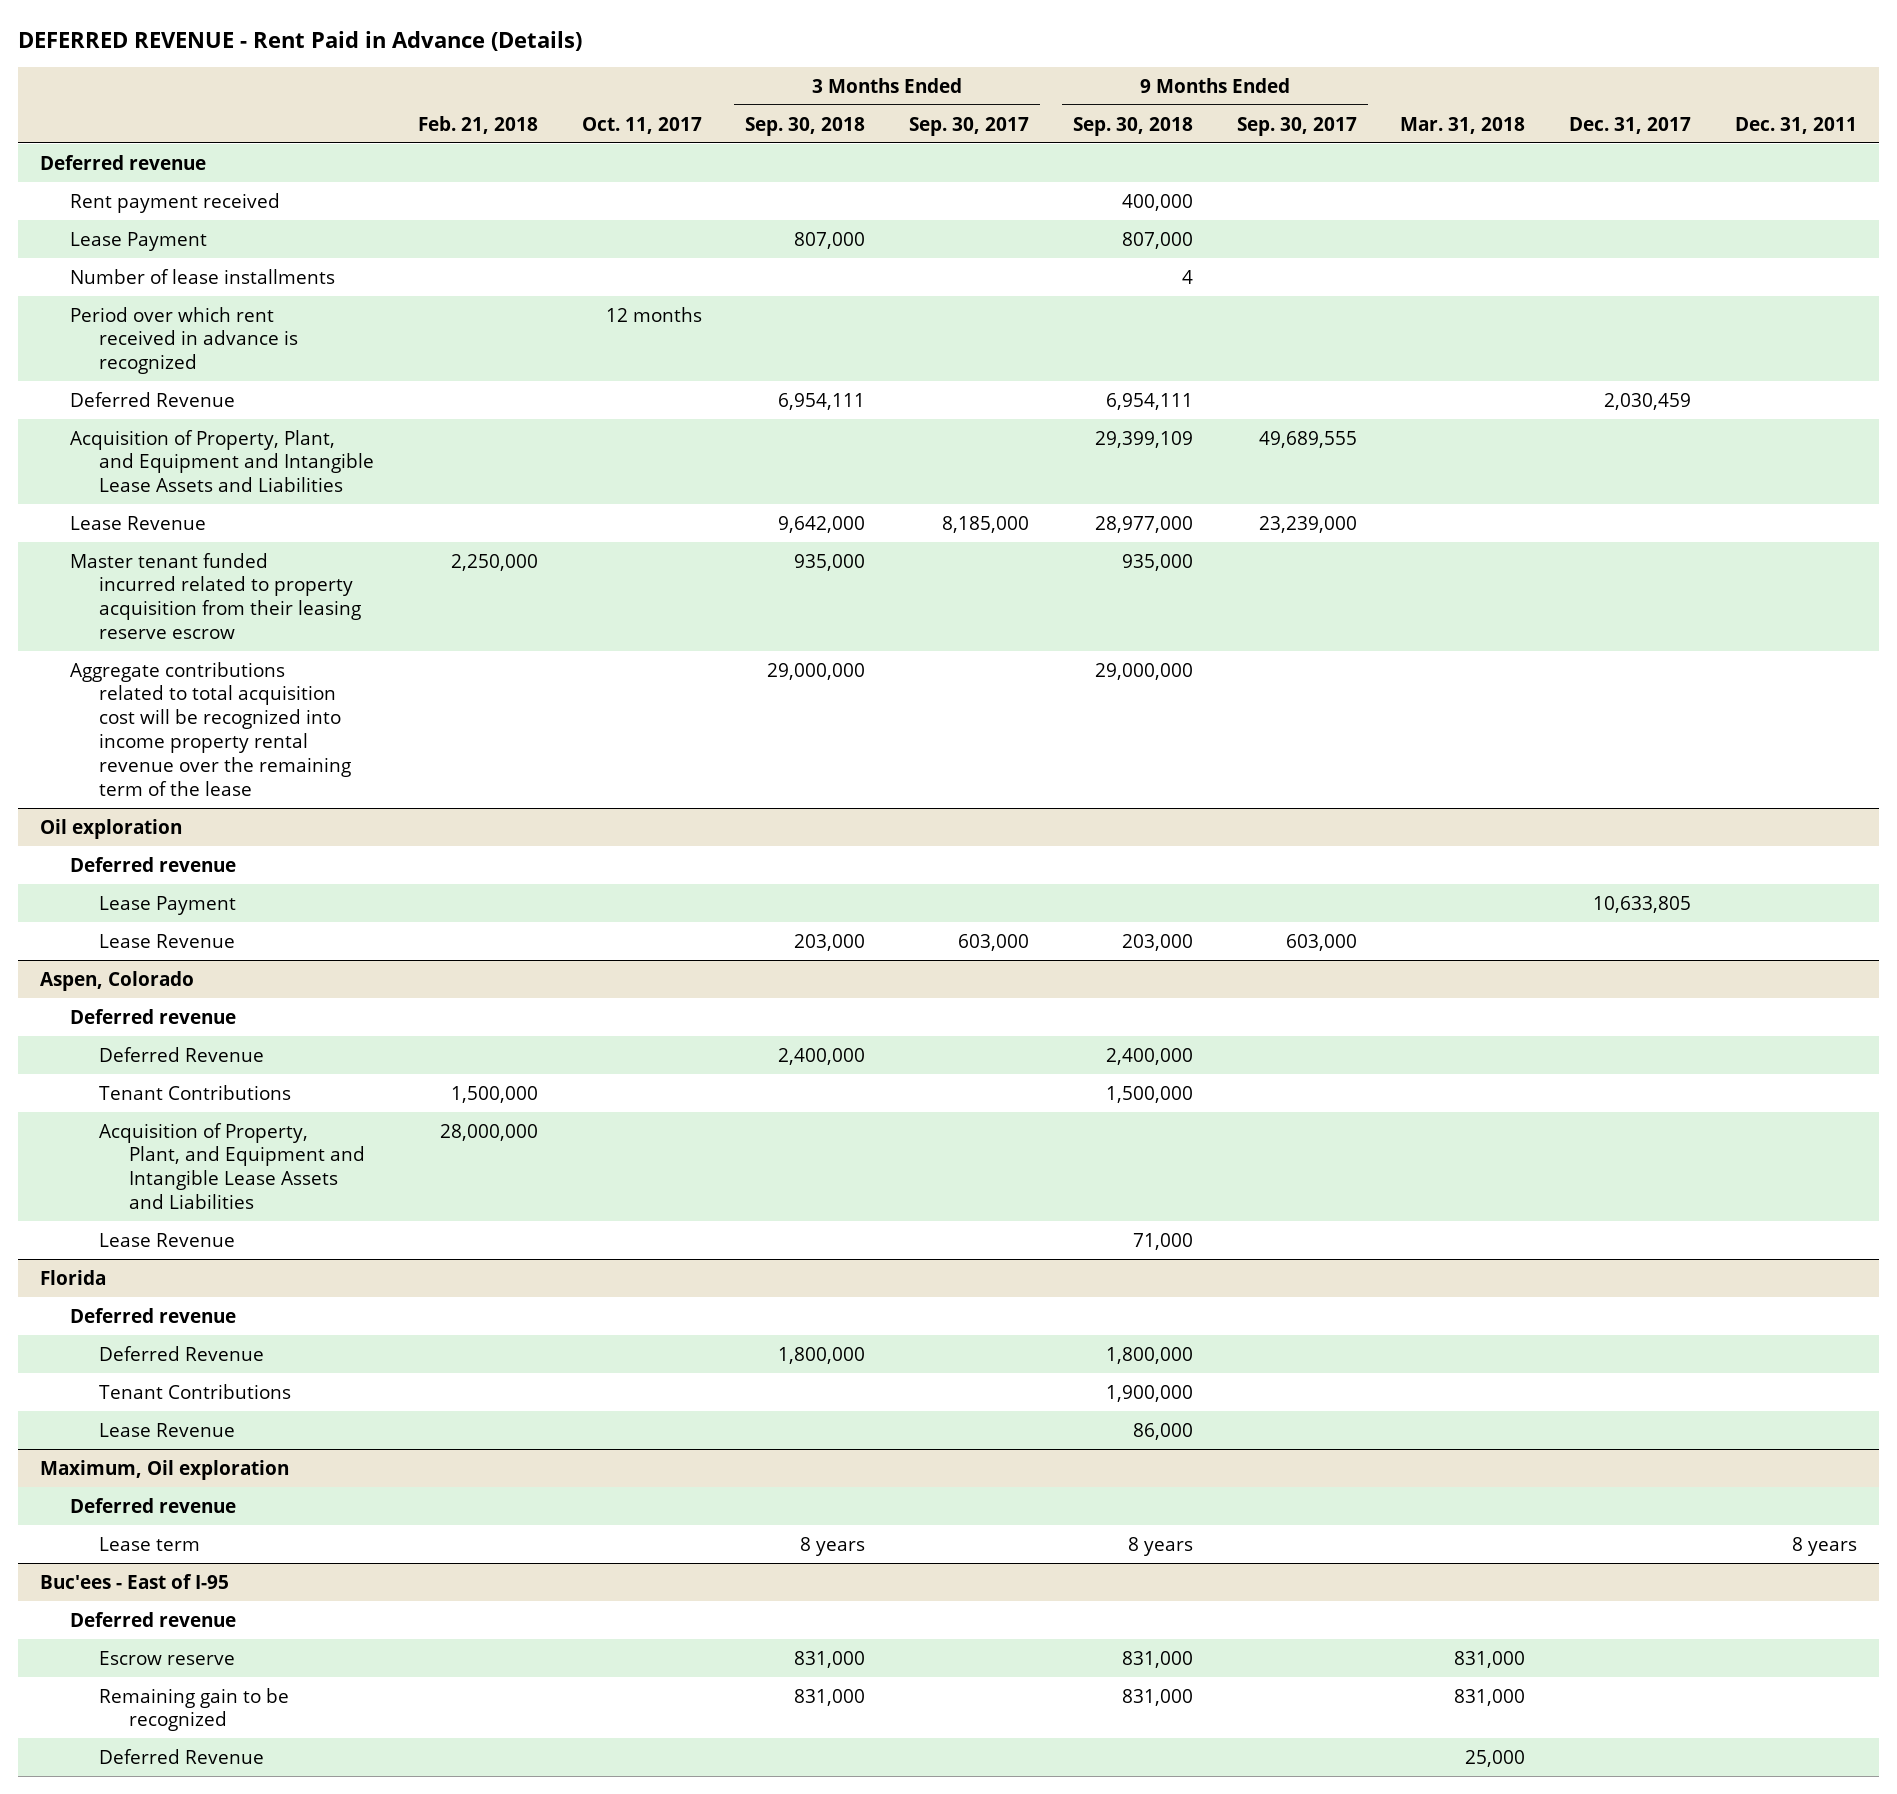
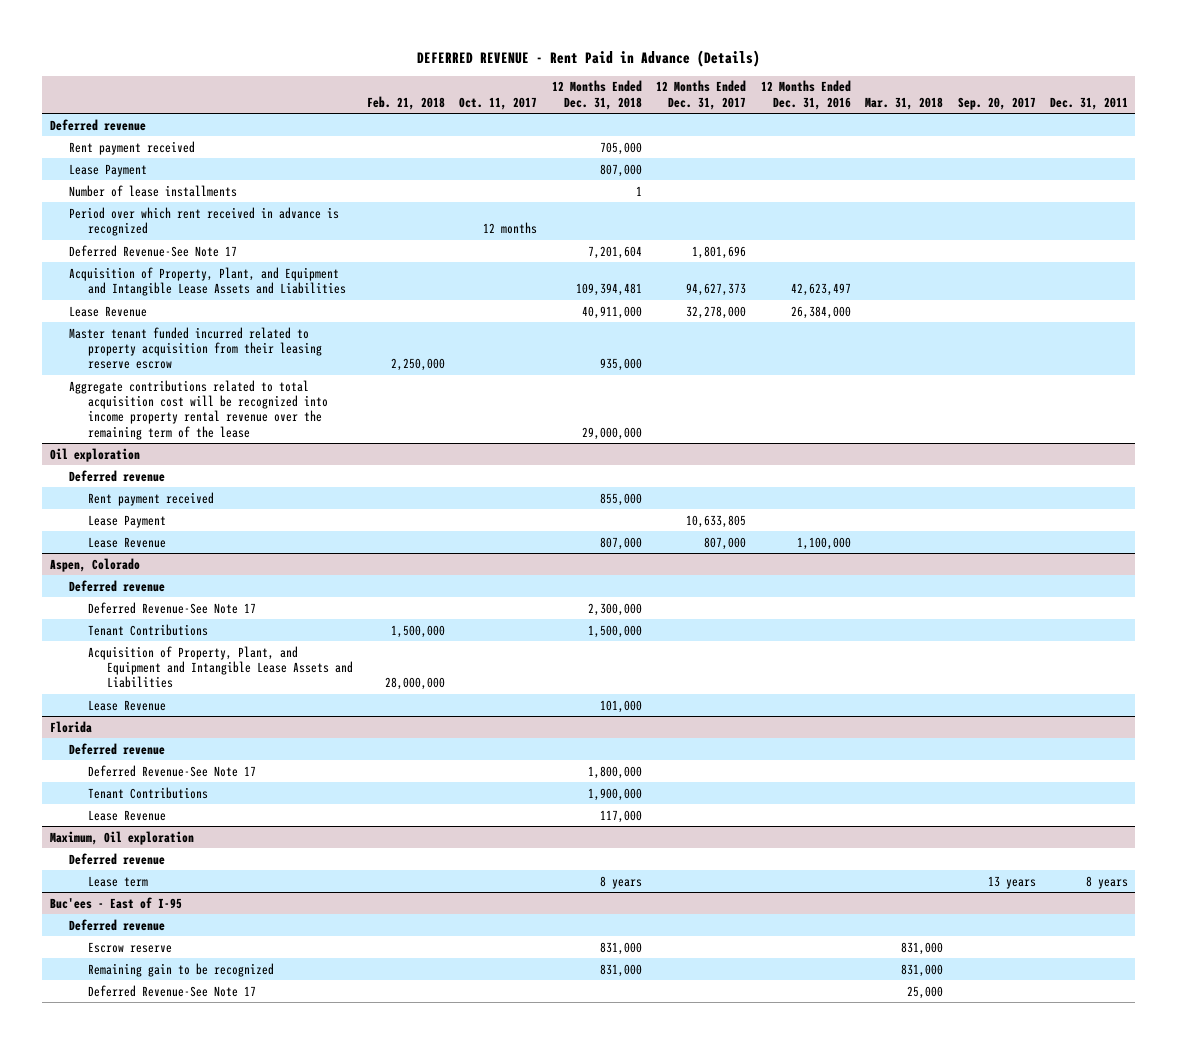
- | Feb. 21, 2018 | Oct. 11, 2017 | 3 Months Ended Sep. 30, 2018 | 3 Months Ended Sep. 30, 2017 | 9 Months Ended Sep. 30, 2018 | 9 Months Ended Sep. 30, 2017 | Mar. 31, 2018 | Dec. 31, 2017 | Dec. 31, 2011
+ | Feb. 21, 2018 | Oct. 11, 2017 | 12 Months Ended Dec. 31, 2018 | 12 Months Ended Dec. 31, 2017 | 12 Months Ended Dec. 31, 2016 | Mar. 31, 2018 | Sep. 20, 2017 | Dec. 31, 2011
- Deferred Revenue | | | 6,954,111 | | 6,954,111 | | | 2,030,459 |
+ Deferred Revenue-See Note 17 | | | 7,201,604 | 1,801,696 | | | |
@ Oil exploration
+ Rent payment received | | | 855,000 | | | | |
@ Aspen, Colorado
- Deferred Revenue | | | 2,400,000 | | 2,400,000 | | | |
+ Deferred Revenue-See Note 17 | | | 2,300,000 | | | | |
@ Florida
- Deferred Revenue | | | 1,800,000 | | 1,800,000 | | | |
+ Deferred Revenue-See Note 17 | | | 1,800,000 | | | | |
@ Buc'ees - East of I-95
- Deferred Revenue | | | | | | | 25,000 | |
+ Deferred Revenue-See Note 17 | | | | | | 25,000 | |

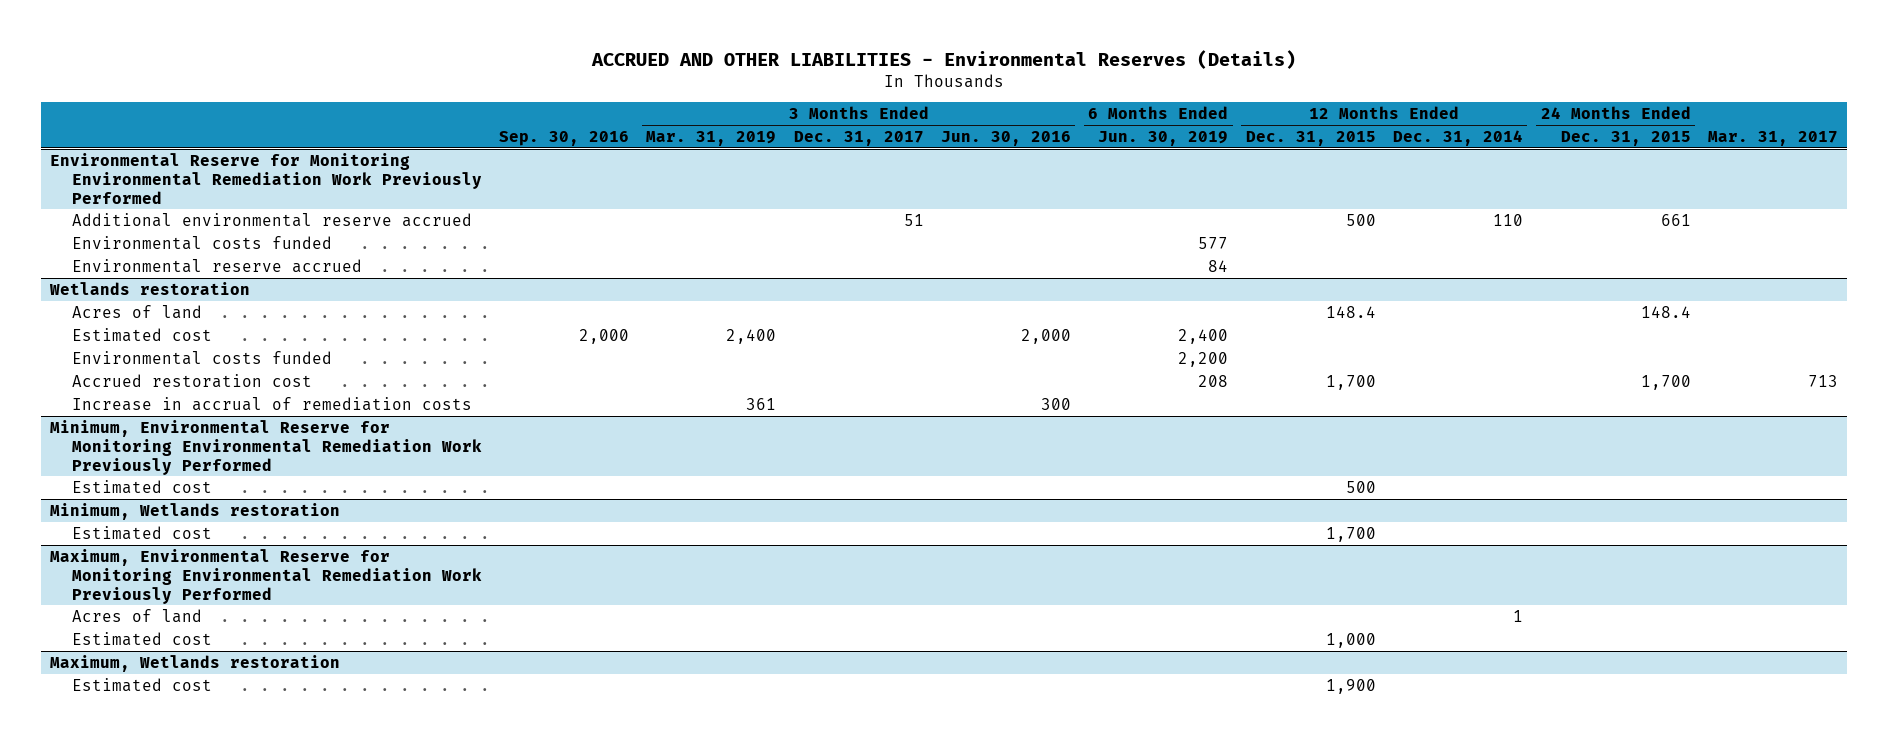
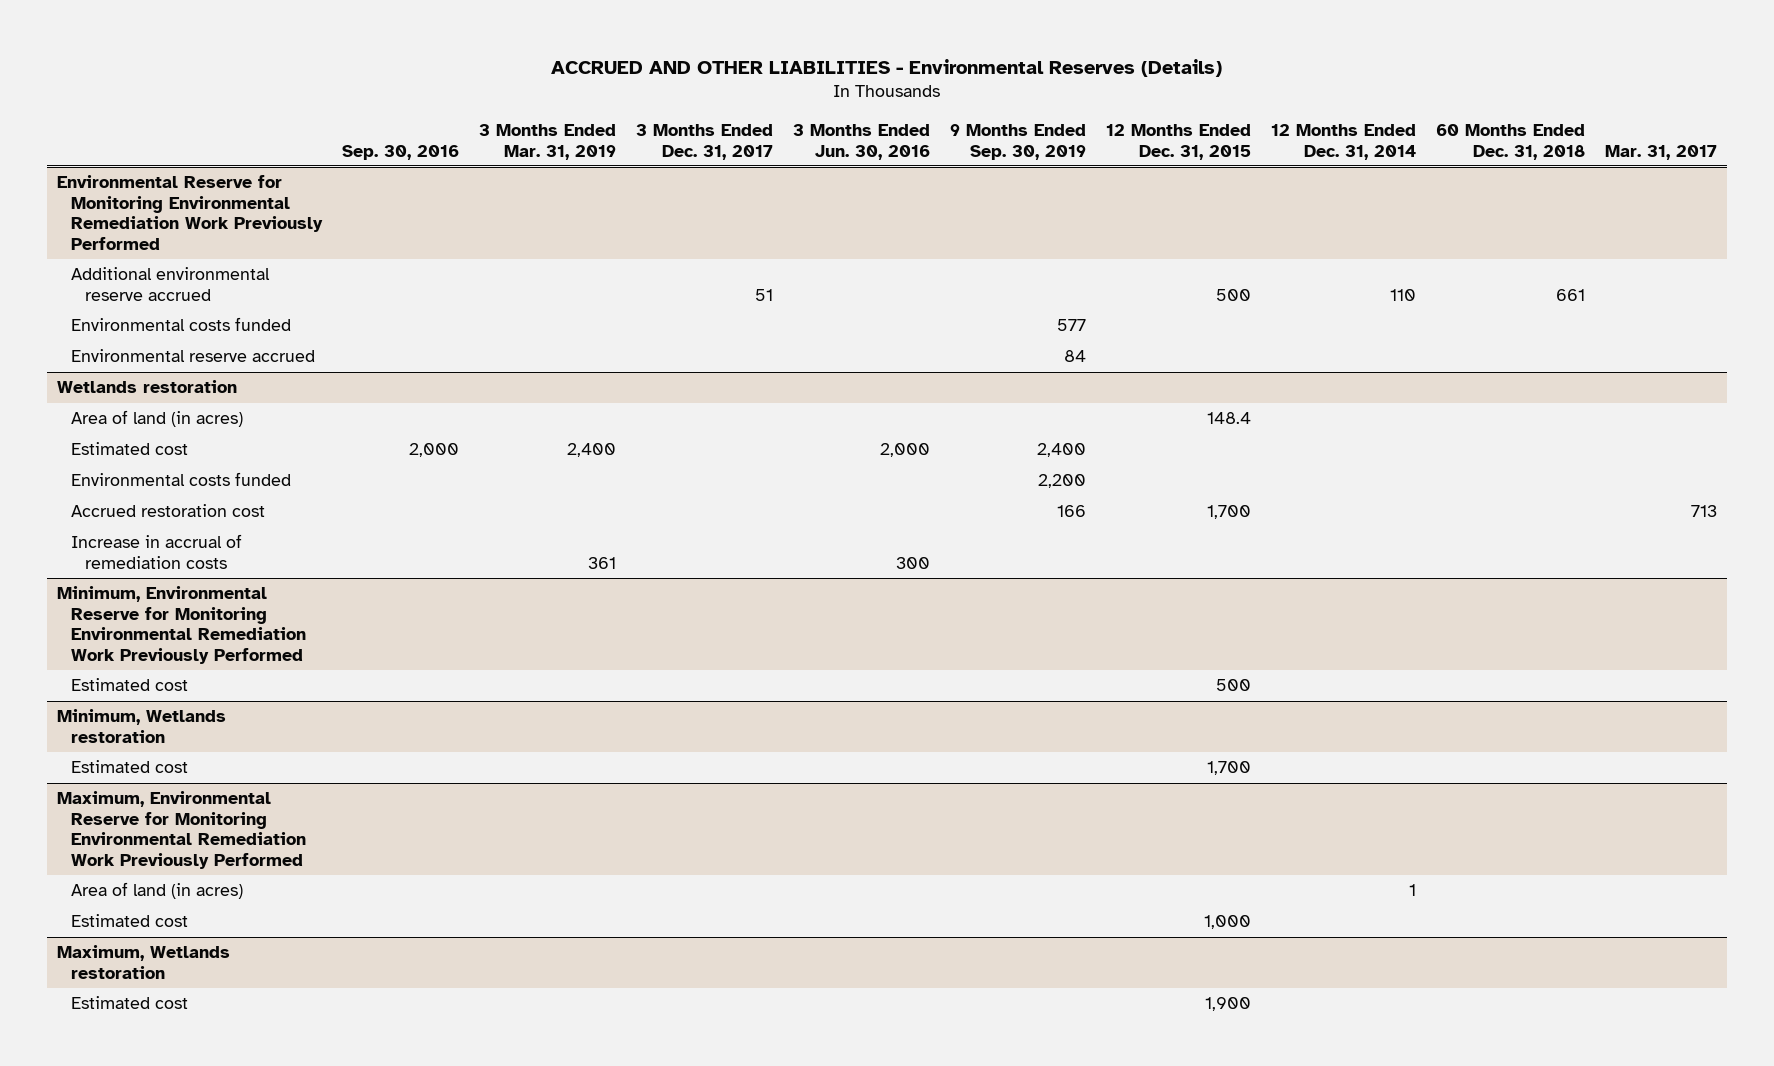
- | Sep. 30, 2016 | 3 Months Ended Mar. 31, 2019 | 3 Months Ended Dec. 31, 2017 | 3 Months Ended Jun. 30, 2016 | 6 Months Ended Jun. 30, 2019 | 12 Months Ended Dec. 31, 2015 | 12 Months Ended Dec. 31, 2014 | 24 Months Ended Dec. 31, 2015 | Mar. 31, 2017
+ | Sep. 30, 2016 | 3 Months Ended Mar. 31, 2019 | 3 Months Ended Dec. 31, 2017 | 3 Months Ended Jun. 30, 2016 | 9 Months Ended Sep. 30, 2019 | 12 Months Ended Dec. 31, 2015 | 12 Months Ended Dec. 31, 2014 | 60 Months Ended Dec. 31, 2018 | Mar. 31, 2017
@ Wetlands restoration
- Acres of land | | | | | | 148.4 | | 148.4 |
+ Area of land (in acres) | | | | | | 148.4 | | |
@ Maximum, Environmental Reserve for Monitoring Environmental Remediation Work Previously Performed
- Acres of land | | | | | | | 1 | |
+ Area of land (in acres) | | | | | | | 1 | |

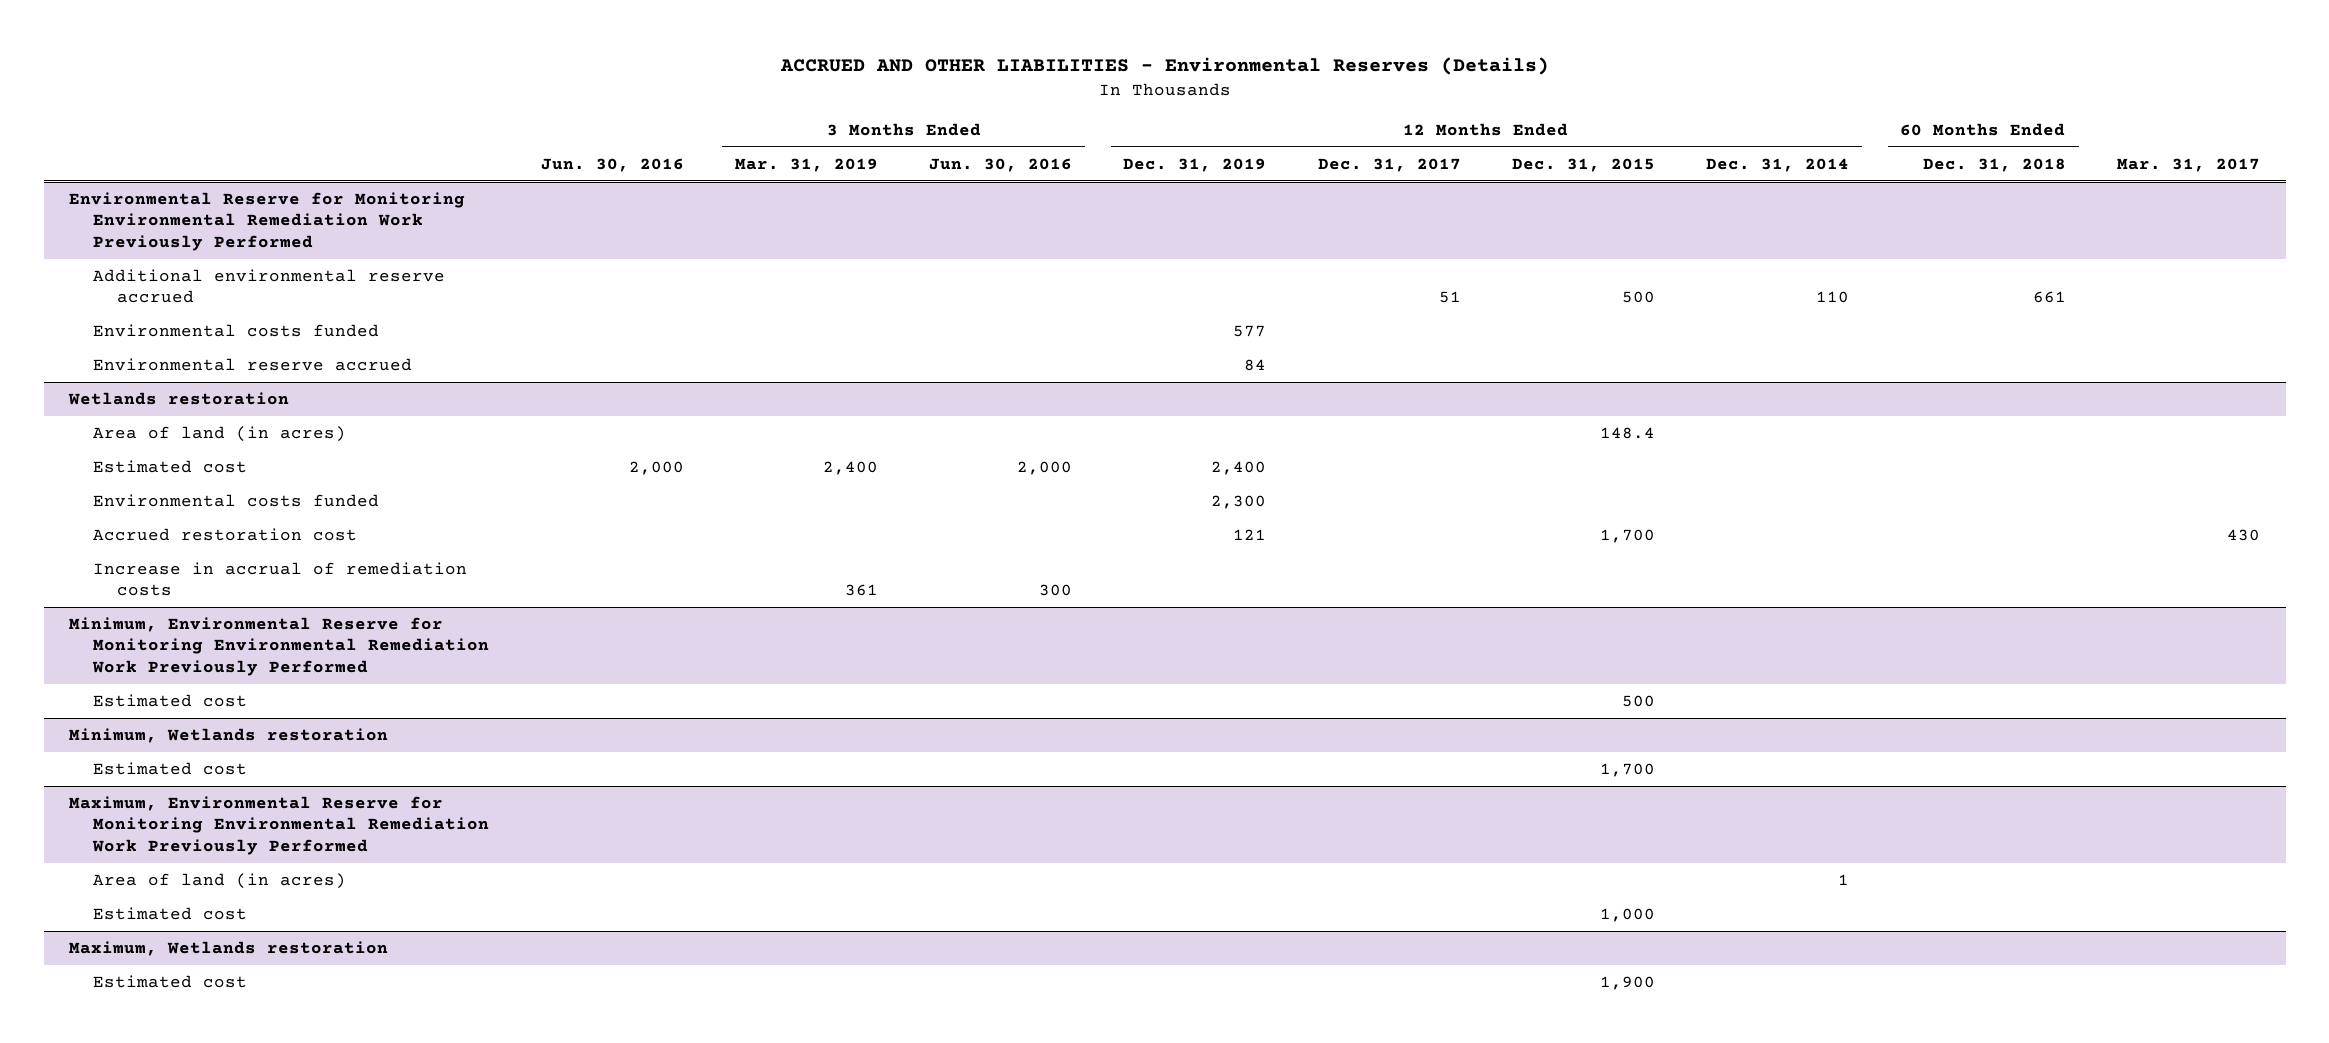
- | Sep. 30, 2016 | 3 Months Ended Mar. 31, 2019 | 3 Months Ended Dec. 31, 2017 | 3 Months Ended Jun. 30, 2016 | 9 Months Ended Sep. 30, 2019 | 12 Months Ended Dec. 31, 2015 | 12 Months Ended Dec. 31, 2014 | 60 Months Ended Dec. 31, 2018 | Mar. 31, 2017
+ | Jun. 30, 2016 | 3 Months Ended Mar. 31, 2019 | 3 Months Ended Jun. 30, 2016 | 12 Months Ended Dec. 31, 2019 | 12 Months Ended Dec. 31, 2017 | 12 Months Ended Dec. 31, 2015 | 12 Months Ended Dec. 31, 2014 | 60 Months Ended Dec. 31, 2018 | Mar. 31, 2017
@ Wetlands restoration
- Accrued restoration cost | | | | | 166 | 1,700 | | | 713
+ Accrued restoration cost | | | | 121 | | 1,700 | | | 430

